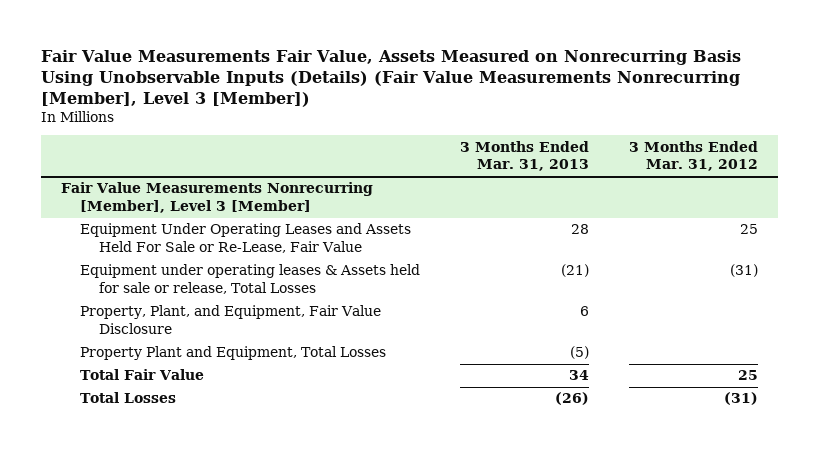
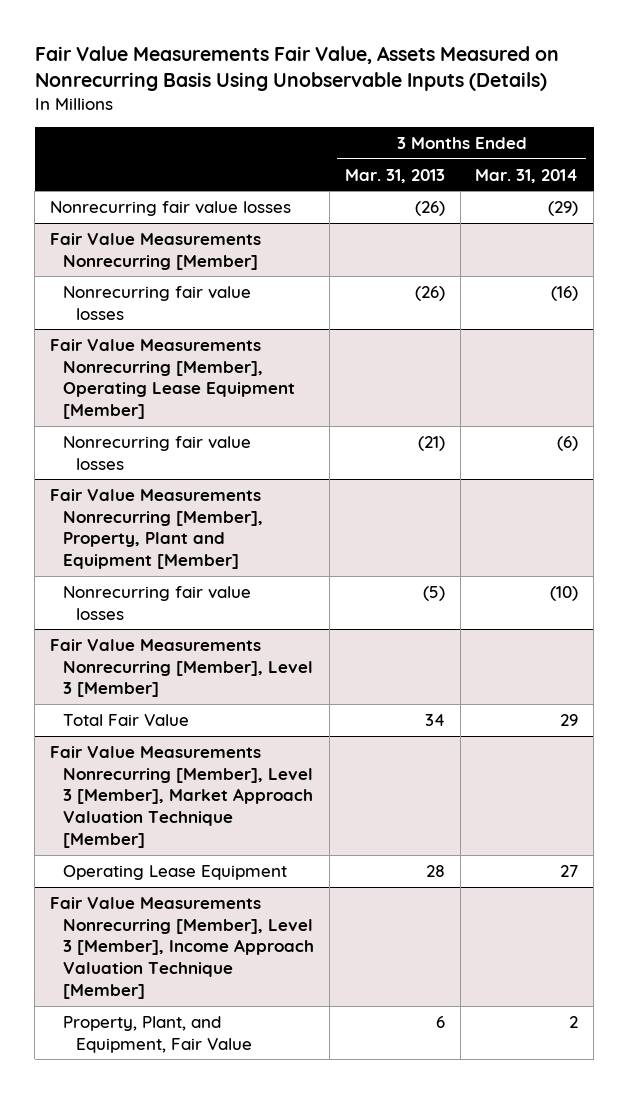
- Fair Value Measurements Fair Value, Assets Measured on Nonrecurring Basis Using Unobservable Inputs (Details) (Fair Value Measurements Nonrecurring [Member], Level 3 [Member])
+ Fair Value Measurements Fair Value, Assets Measured on Nonrecurring Basis Using Unobservable Inputs (Details)
- | 3 Months Ended Mar. 31, 2013 | 3 Months Ended Mar. 31, 2012
+ | 3 Months Ended Mar. 31, 2013 | 3 Months Ended Mar. 31, 2014
+ Nonrecurring fair value losses | (26) | (29)
+ Fair Value Measurements Nonrecurring [Member]
+ Nonrecurring fair value losses | (26) | (16)
+ Fair Value Measurements Nonrecurring [Member], Operating Lease Equipment [Member]
+ Nonrecurring fair value losses | (21) | (6)
+ Fair Value Measurements Nonrecurring [Member], Property, Plant and Equipment [Member]
+ Nonrecurring fair value losses | (5) | (10)
@ Fair Value Measurements Nonrecurring [Member], Level 3 [Member]
- Equipment Under Operating Leases and Assets Held For Sale or Re-Lease, Fair Value | 28 | 25
- Equipment under operating leases & Assets held for sale or release, Total Losses | (21) | (31)
- Property, Plant, and Equipment, Fair Value Disclosure | 6 |
- Property Plant and Equipment, Total Losses | (5) |
- Total Losses | (26) | (31)
+ Fair Value Measurements Nonrecurring [Member], Level 3 [Member], Market Approach Valuation Technique [Member]
+ Operating Lease Equipment | 28 | 27
+ Fair Value Measurements Nonrecurring [Member], Level 3 [Member], Income Approach Valuation Technique [Member]
+ Property, Plant, and Equipment, Fair Value | 6 | 2

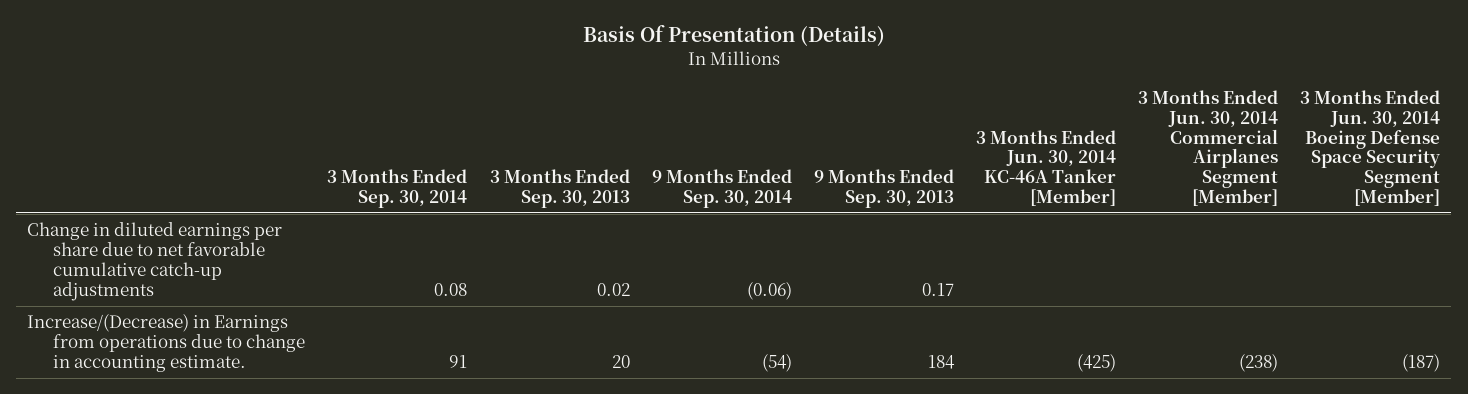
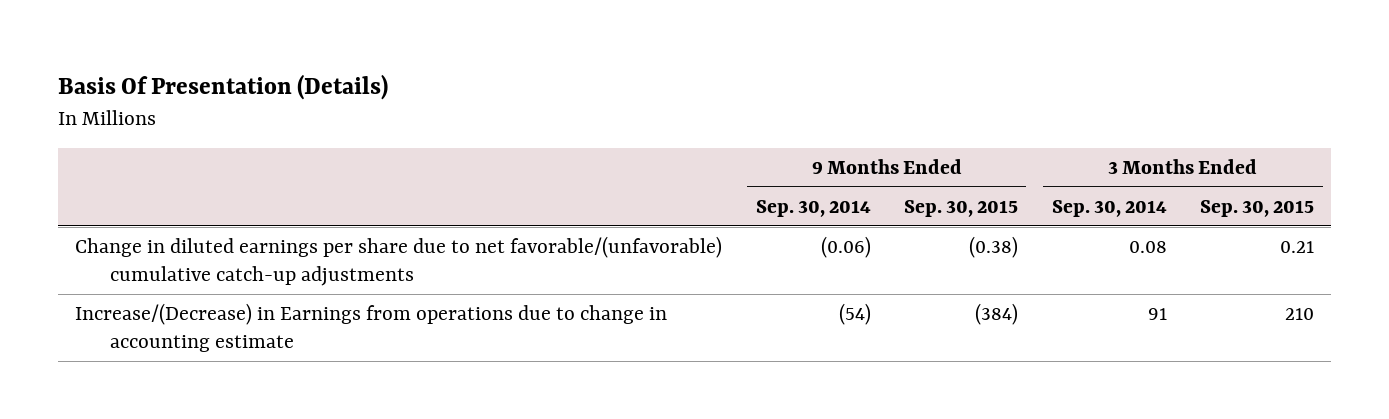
- | 3 Months Ended Sep. 30, 2014 | 3 Months Ended Sep. 30, 2013 | 9 Months Ended Sep. 30, 2014 | 9 Months Ended Sep. 30, 2013 | 3 Months Ended Jun. 30, 2014 KC-46A Tanker [Member] | 3 Months Ended Jun. 30, 2014 Commercial Airplanes Segment [Member] | 3 Months Ended Jun. 30, 2014 Boeing Defense Space Security Segment [Member]
+ | 9 Months Ended Sep. 30, 2014 | 9 Months Ended Sep. 30, 2015 | 3 Months Ended Sep. 30, 2014 | 3 Months Ended Sep. 30, 2015
- Change in diluted earnings per share due to net favorable cumulative catch-up adjustments | 0.08 | 0.02 | (0.06) | 0.17 | | |
- Increase/(Decrease) in Earnings from operations due to change in accounting estimate. | 91 | 20 | (54) | 184 | (425) | (238) | (187)
+ Change in diluted earnings per share due to net favorable/(unfavorable) cumulative catch-up adjustments | (0.06) | (0.38) | 0.08 | 0.21
+ Increase/(Decrease) in Earnings from operations due to change in accounting estimate | (54) | (384) | 91 | 210

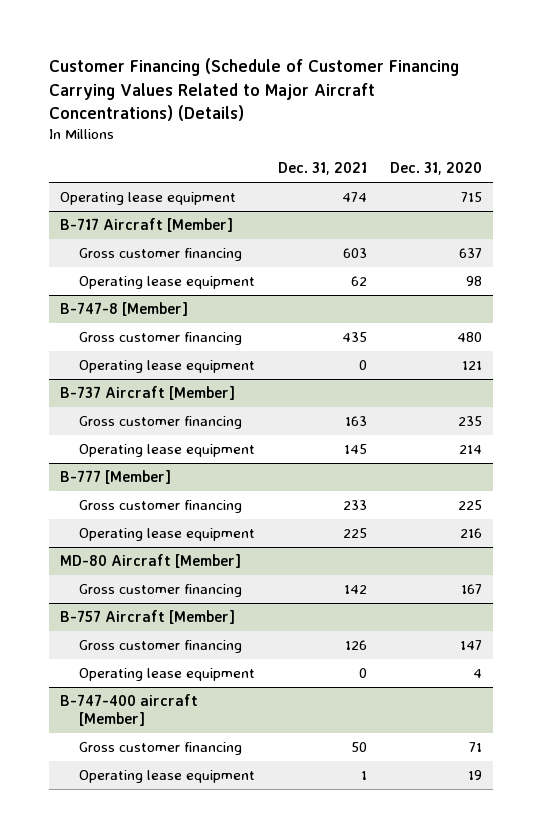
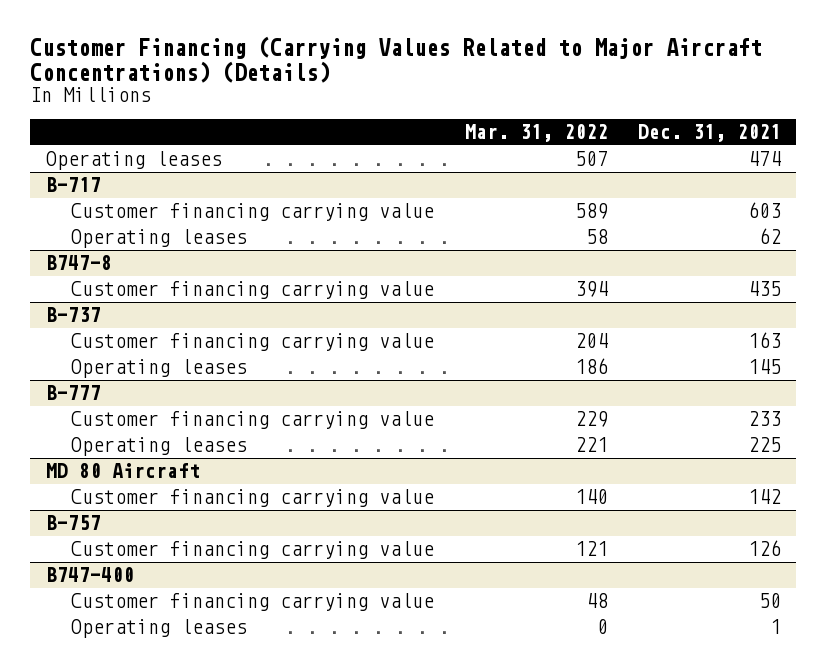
- Customer Financing (Schedule of Customer Financing Carrying Values Related to Major Aircraft Concentrations) (Details)
+ Customer Financing (Carrying Values Related to Major Aircraft Concentrations) (Details)
- | Dec. 31, 2021 | Dec. 31, 2020
+ | Mar. 31, 2022 | Dec. 31, 2021
- Operating lease equipment | 474 | 715
- B-717 Aircraft [Member]
- Gross customer financing | 603 | 637
- Operating lease equipment | 62 | 98
- B-747-8 [Member]
- Gross customer financing | 435 | 480
- Operating lease equipment | 0 | 121
- B-737 Aircraft [Member]
- Gross customer financing | 163 | 235
- Operating lease equipment | 145 | 214
- B-777 [Member]
- Gross customer financing | 233 | 225
- Operating lease equipment | 225 | 216
- MD-80 Aircraft [Member]
- Gross customer financing | 142 | 167
- B-757 Aircraft [Member]
- Gross customer financing | 126 | 147
- Operating lease equipment | 0 | 4
- B-747-400 aircraft [Member]
- Gross customer financing | 50 | 71
- Operating lease equipment | 1 | 19
+ Operating leases | 507 | 474
+ B-717
+ Customer financing carrying value | 589 | 603
+ Operating leases | 58 | 62
+ B747-8
+ Customer financing carrying value | 394 | 435
+ B-737
+ Customer financing carrying value | 204 | 163
+ Operating leases | 186 | 145
+ B-777
+ Customer financing carrying value | 229 | 233
+ Operating leases | 221 | 225
+ MD 80 Aircraft
+ Customer financing carrying value | 140 | 142
+ B-757
+ Customer financing carrying value | 121 | 126
+ B747-400
+ Customer financing carrying value | 48 | 50
+ Operating leases | 0 | 1

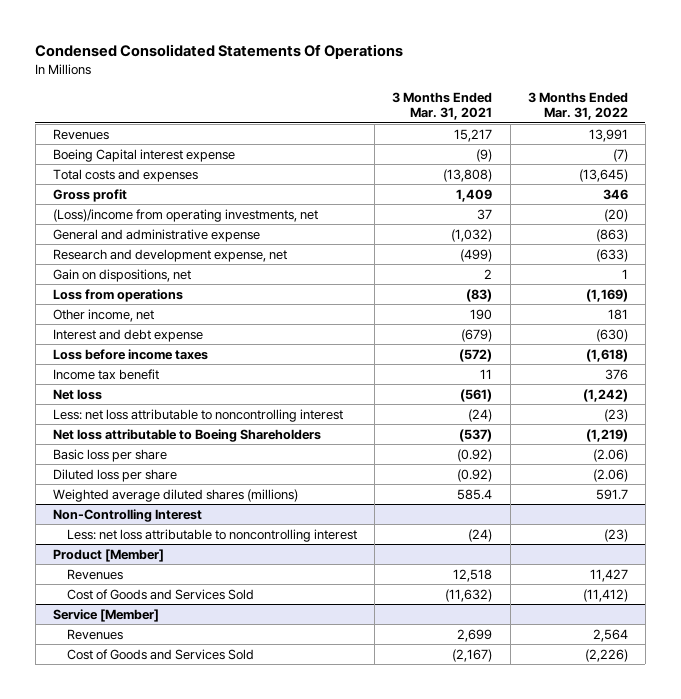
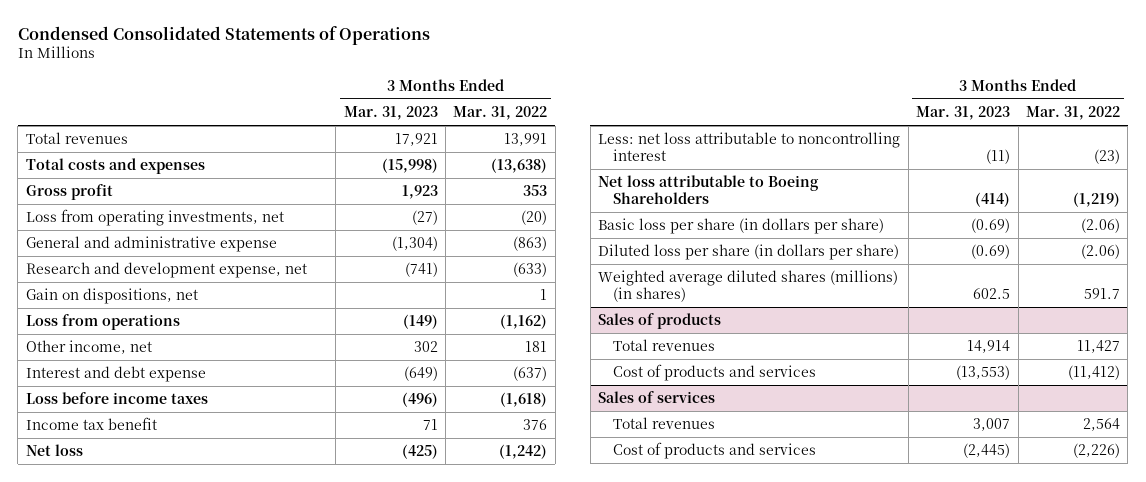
- Condensed Consolidated Statements Of Operations
+ Condensed Consolidated Statements of Operations
- | 3 Months Ended Mar. 31, 2021 | 3 Months Ended Mar. 31, 2022
+ | 3 Months Ended Mar. 31, 2023 | 3 Months Ended Mar. 31, 2022
- Revenues | 15,217 | 13,991
- Boeing Capital interest expense | (9) | (7)
- Total costs and expenses | (13,808) | (13,645)
- Gross profit | 1,409 | 346
- (Loss)/income from operating investments, net | 37 | (20)
+ Total revenues | 17,921 | 13,991
+ Total costs and expenses | (15,998) | (13,638)
+ Gross profit | 1,923 | 353
+ Loss from operating investments, net | (27) | (20)
- Loss from operations | (83) | (1,169)
+ Loss from operations | (149) | (1,162)
- Interest and debt expense | (679) | (630)
+ Interest and debt expense | (649) | (637)
- Basic loss per share | (0.92) | (2.06)
- Diluted loss per share | (0.92) | (2.06)
- Weighted average diluted shares (millions) | 585.4 | 591.7
- Non-Controlling Interest
- Less: net loss attributable to noncontrolling interest | (24) | (23)
- Product [Member]
- Revenues | 12,518 | 11,427
- Cost of Goods and Services Sold | (11,632) | (11,412)
- Service [Member]
- Revenues | 2,699 | 2,564
- Cost of Goods and Services Sold | (2,167) | (2,226)
+ Basic loss per share (in dollars per share) | (0.69) | (2.06)
+ Diluted loss per share (in dollars per share) | (0.69) | (2.06)
+ Weighted average diluted shares (millions) (in shares) | 602.5 | 591.7
+ Sales of products
+ Total revenues | 14,914 | 11,427
+ Cost of products and services | (13,553) | (11,412)
+ Sales of services
+ Total revenues | 3,007 | 2,564
+ Cost of products and services | (2,445) | (2,226)

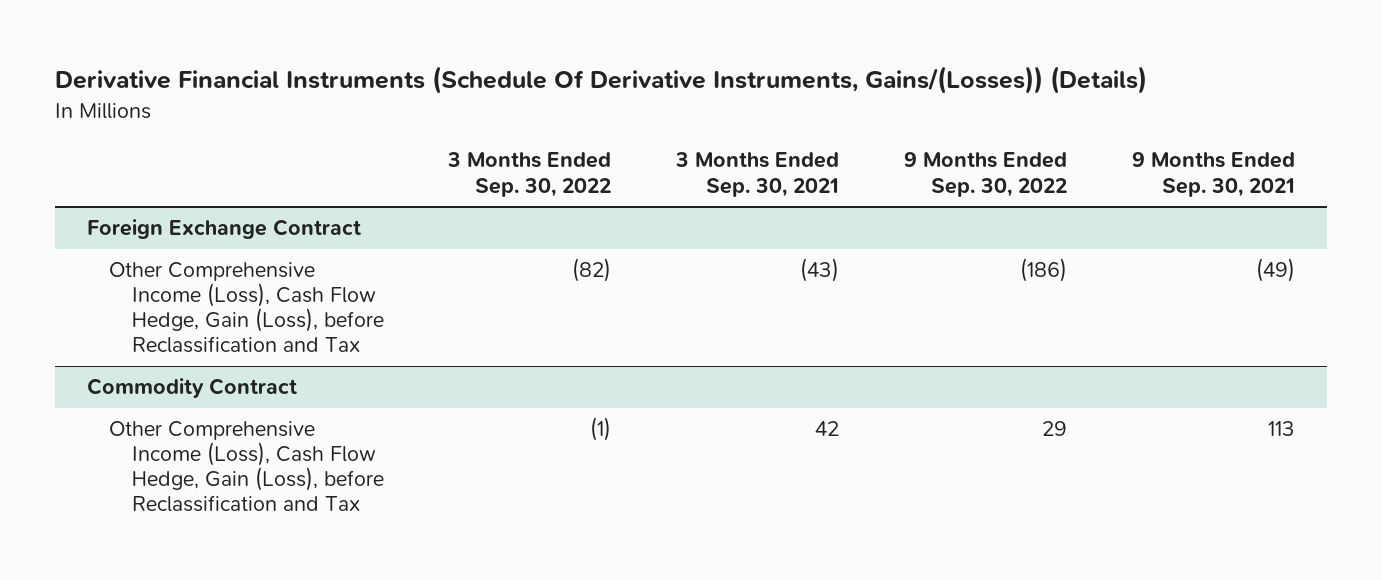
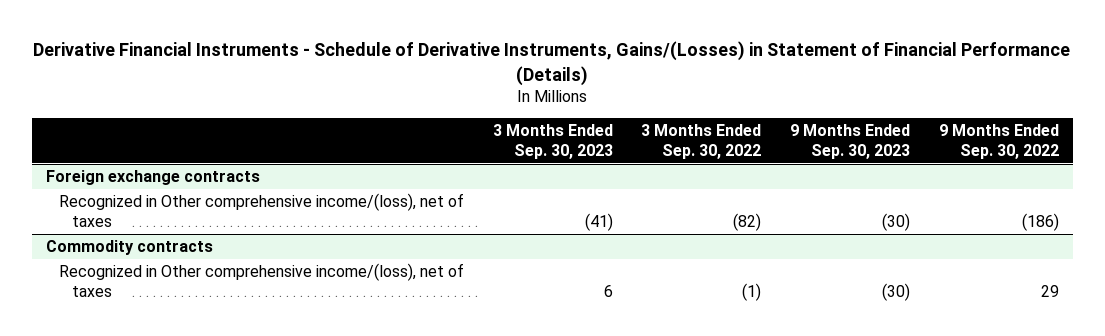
- Derivative Financial Instruments (Schedule Of Derivative Instruments, Gains/(Losses)) (Details)
+ Derivative Financial Instruments - Schedule of Derivative Instruments, Gains/(Losses) in Statement of Financial Performance (Details)
- | 3 Months Ended Sep. 30, 2022 | 3 Months Ended Sep. 30, 2021 | 9 Months Ended Sep. 30, 2022 | 9 Months Ended Sep. 30, 2021
+ | 3 Months Ended Sep. 30, 2023 | 3 Months Ended Sep. 30, 2022 | 9 Months Ended Sep. 30, 2023 | 9 Months Ended Sep. 30, 2022
- Foreign Exchange Contract
- Other Comprehensive Income (Loss), Cash Flow Hedge, Gain (Loss), before Reclassification and Tax | (82) | (43) | (186) | (49)
- Commodity Contract
- Other Comprehensive Income (Loss), Cash Flow Hedge, Gain (Loss), before Reclassification and Tax | (1) | 42 | 29 | 113
+ Foreign exchange contracts
+ Recognized in Other comprehensive income/(loss), net of taxes | (41) | (82) | (30) | (186)
+ Commodity contracts
+ Recognized in Other comprehensive income/(loss), net of taxes | 6 | (1) | (30) | 29

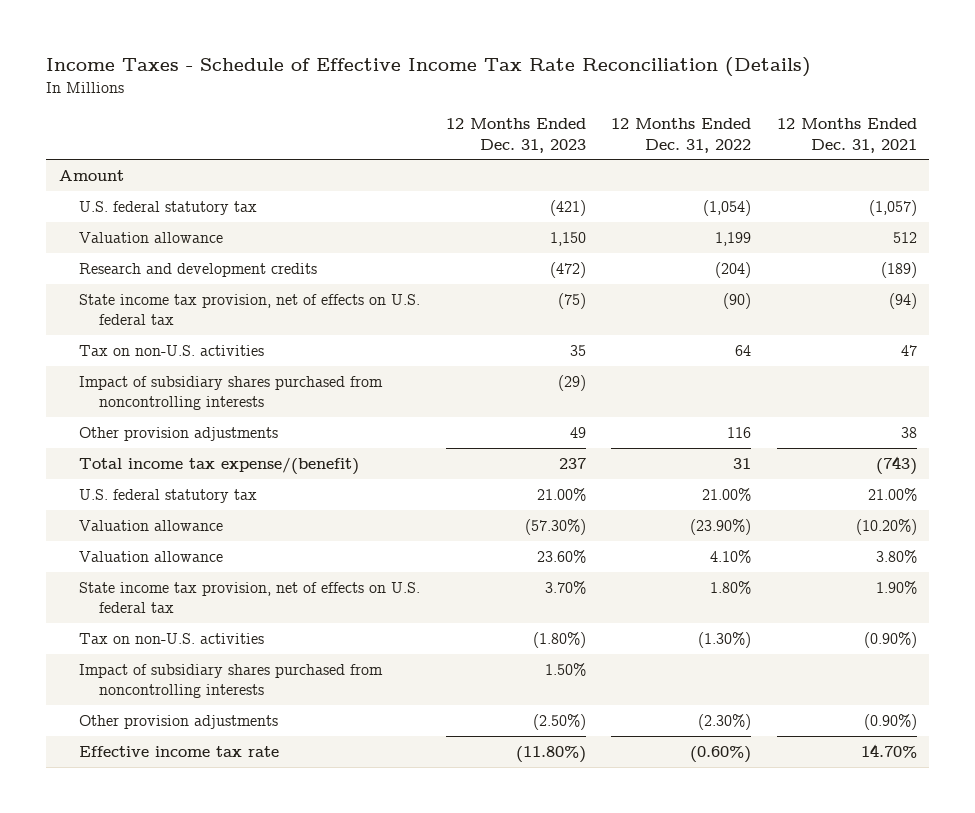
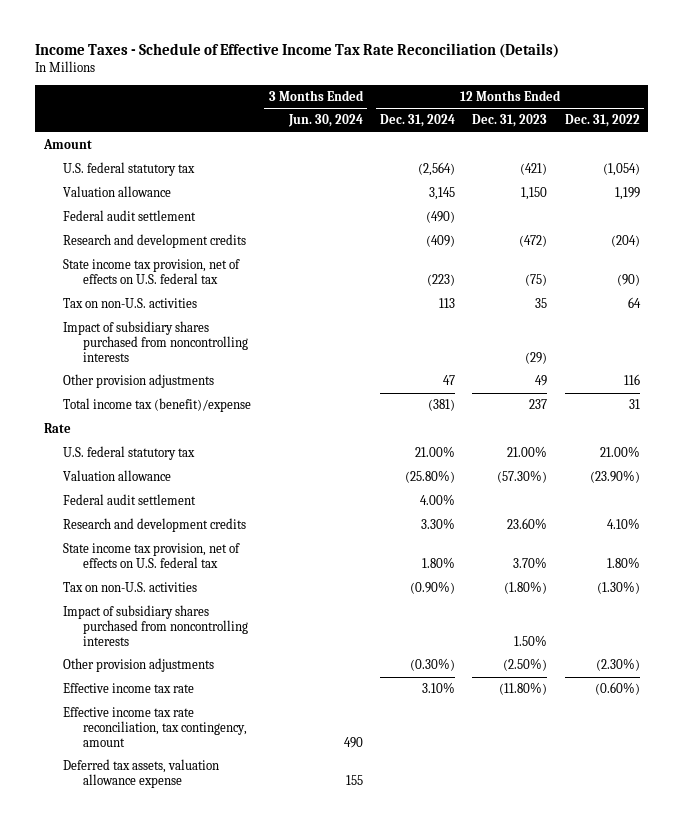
- | 12 Months Ended Dec. 31, 2023 | 12 Months Ended Dec. 31, 2022 | 12 Months Ended Dec. 31, 2021
+ | 3 Months Ended Jun. 30, 2024 | 12 Months Ended Dec. 31, 2024 | 12 Months Ended Dec. 31, 2023 | 12 Months Ended Dec. 31, 2022
+ Federal audit settlement | | (490) | |
- Total income tax expense/(benefit) | 237 | 31 | (743)
+ Total income tax (benefit)/expense | | (381) | 237 | 31
+ Rate
- Valuation allowance | 23.60% | 4.10% | 3.80%
+ Federal audit settlement | | 4.00% | |
+ Research and development credits | | 3.30% | 23.60% | 4.10%
+ Effective income tax rate reconciliation, tax contingency, amount | 490 | | |
+ Deferred tax assets, valuation allowance expense | 155 | | |

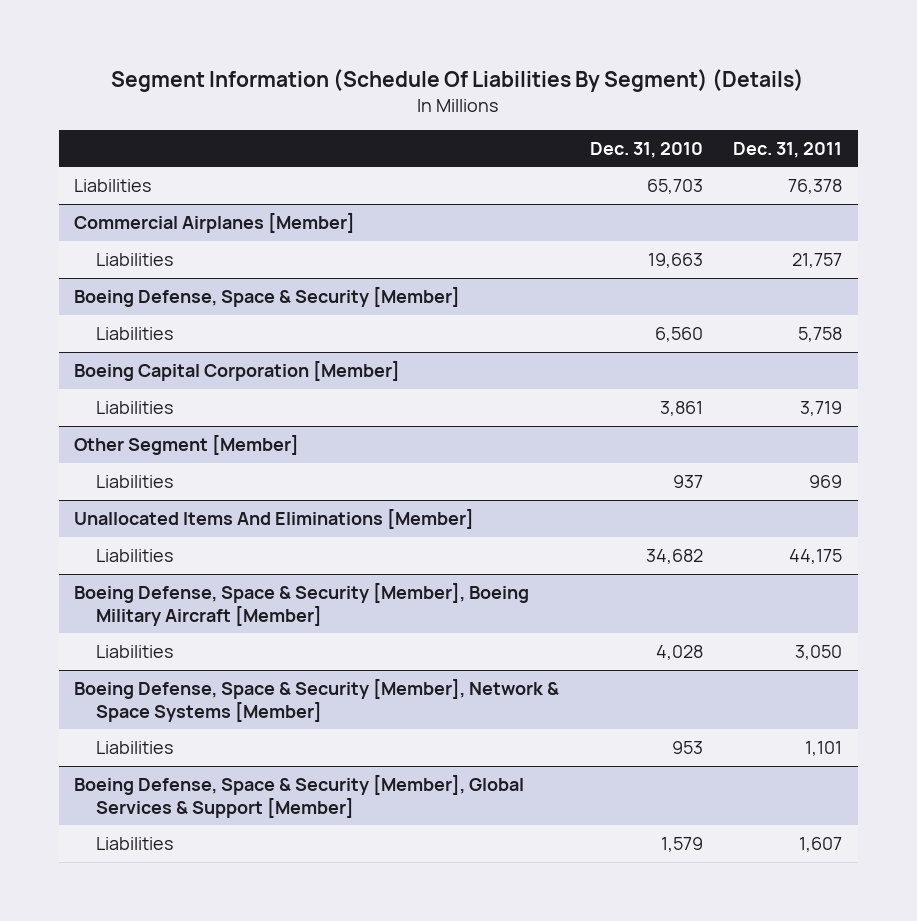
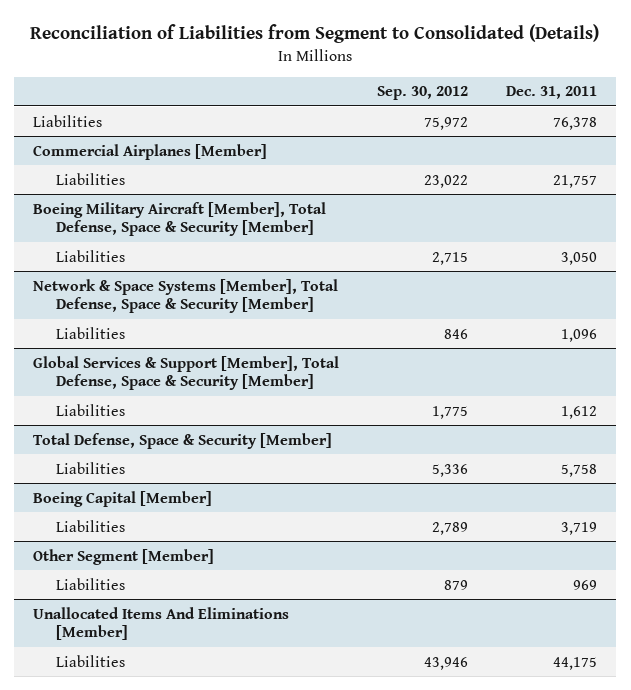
- Segment Information (Schedule Of Liabilities By Segment) (Details)
+ Reconciliation of Liabilities from Segment to Consolidated (Details)
- | Dec. 31, 2010 | Dec. 31, 2011
+ | Sep. 30, 2012 | Dec. 31, 2011
- Boeing Defense, Space & Security [Member]
+ Boeing Military Aircraft [Member], Total Defense, Space & Security [Member]
+ Liabilities | 2,715 | 3,050
+ Network & Space Systems [Member], Total Defense, Space & Security [Member]
+ Liabilities | 846 | 1,096
+ Global Services & Support [Member], Total Defense, Space & Security [Member]
+ Liabilities | 1,775 | 1,612
+ Total Defense, Space & Security [Member]
- Boeing Capital Corporation [Member]
+ Boeing Capital [Member]
- Boeing Defense, Space & Security [Member], Boeing Military Aircraft [Member]
- Liabilities | 4,028 | 3,050
- Boeing Defense, Space & Security [Member], Network & Space Systems [Member]
- Liabilities | 953 | 1,101
- Boeing Defense, Space & Security [Member], Global Services & Support [Member]
- Liabilities | 1,579 | 1,607

